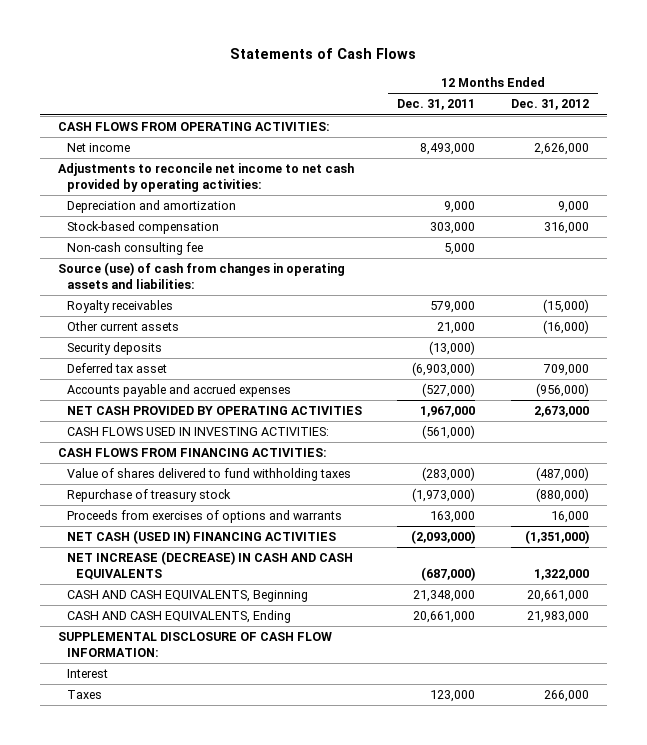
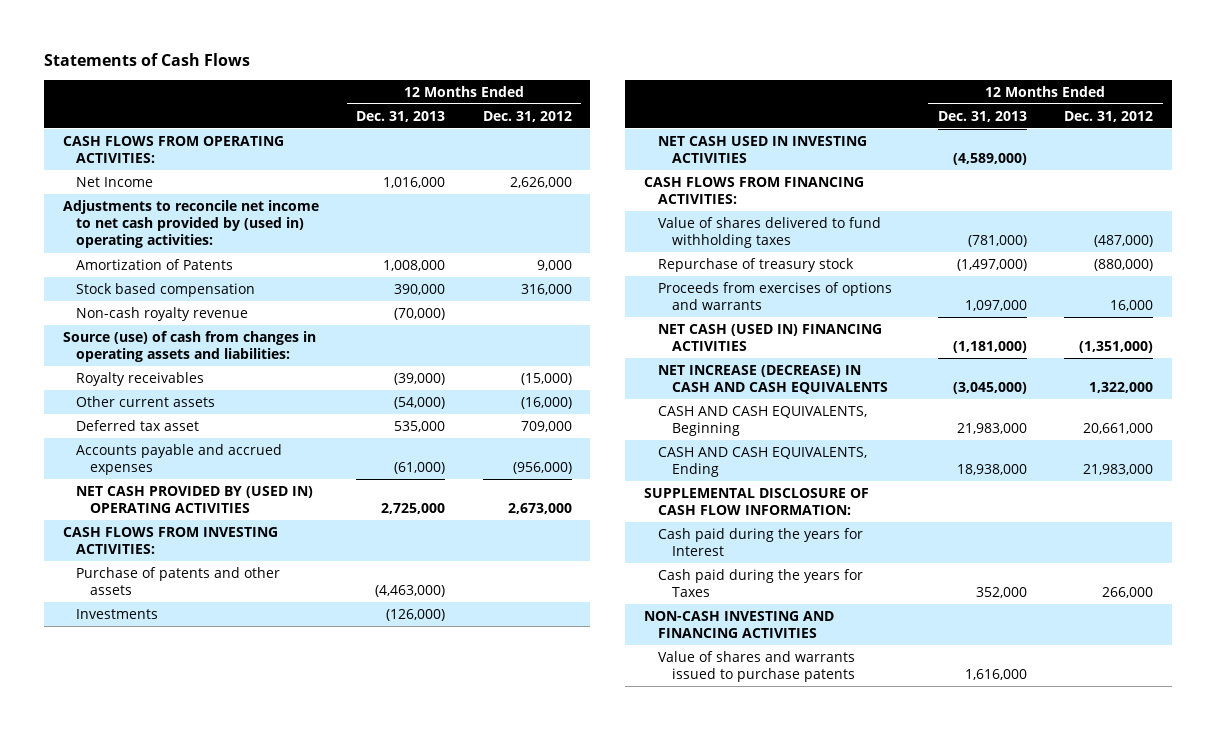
- | 12 Months Ended Dec. 31, 2011 | 12 Months Ended Dec. 31, 2012
+ | 12 Months Ended Dec. 31, 2013 | 12 Months Ended Dec. 31, 2012
- Net income | 8,493,000 | 2,626,000
- Adjustments to reconcile net income to net cash provided by operating activities:
- Depreciation and amortization | 9,000 | 9,000
- Stock-based compensation | 303,000 | 316,000
- Non-cash consulting fee | 5,000 |
+ Net Income | 1,016,000 | 2,626,000
+ Adjustments to reconcile net income to net cash provided by (used in) operating activities:
+ Amortization of Patents | 1,008,000 | 9,000
+ Stock based compensation | 390,000 | 316,000
+ Non-cash royalty revenue | (70,000) |
- Security deposits | (13,000) |
- NET CASH PROVIDED BY OPERATING ACTIVITIES | 1,967,000 | 2,673,000
- CASH FLOWS USED IN INVESTING ACTIVITIES: | (561,000) |
+ NET CASH PROVIDED BY (USED IN) OPERATING ACTIVITIES | 2,725,000 | 2,673,000
+ CASH FLOWS FROM INVESTING ACTIVITIES:
+ Purchase of patents and other assets | (4,463,000) |
+ Investments | (126,000) |
+ NET CASH USED IN INVESTING ACTIVITIES | (4,589,000) |
- Interest
- Taxes | 123,000 | 266,000
+ Cash paid during the years for Interest
+ Cash paid during the years for Taxes | 352,000 | 266,000
+ NON-CASH INVESTING AND FINANCING ACTIVITIES
+ Value of shares and warrants issued to purchase patents | 1,616,000 |

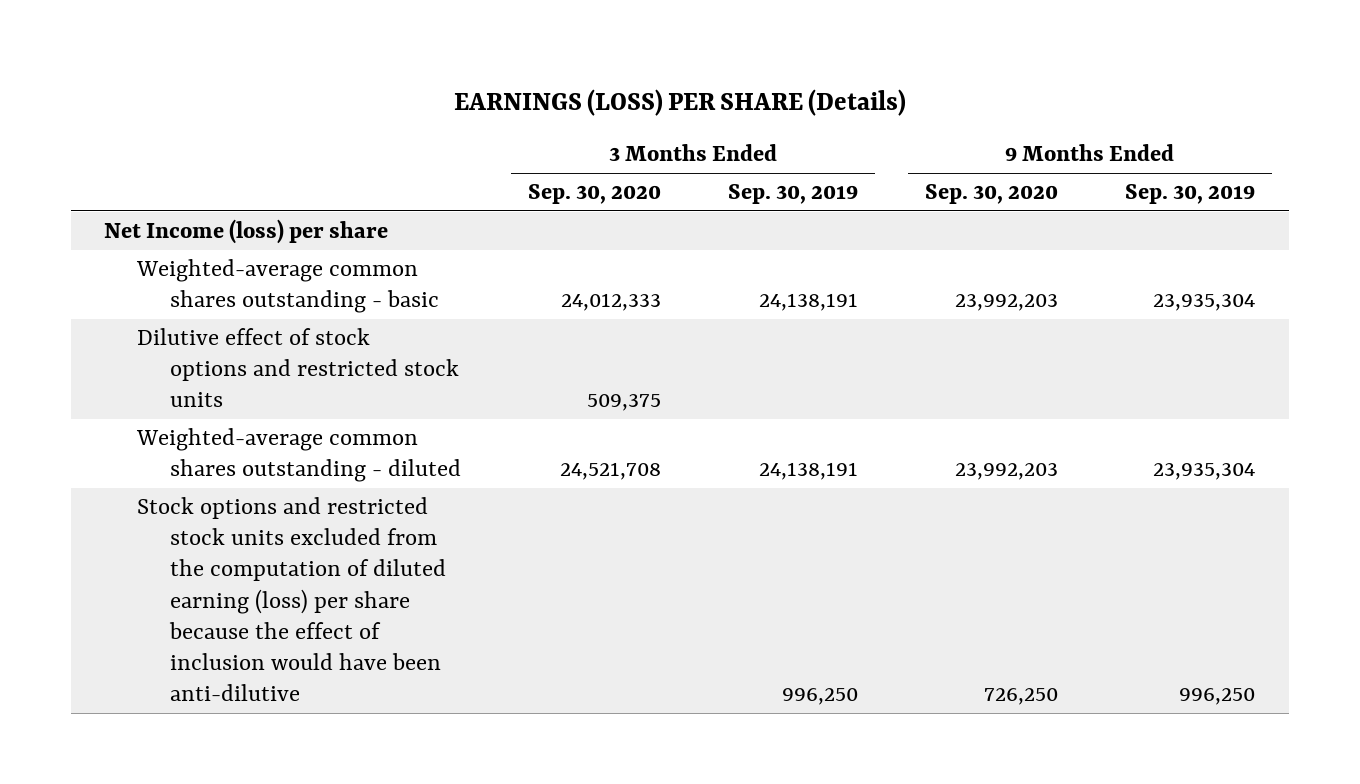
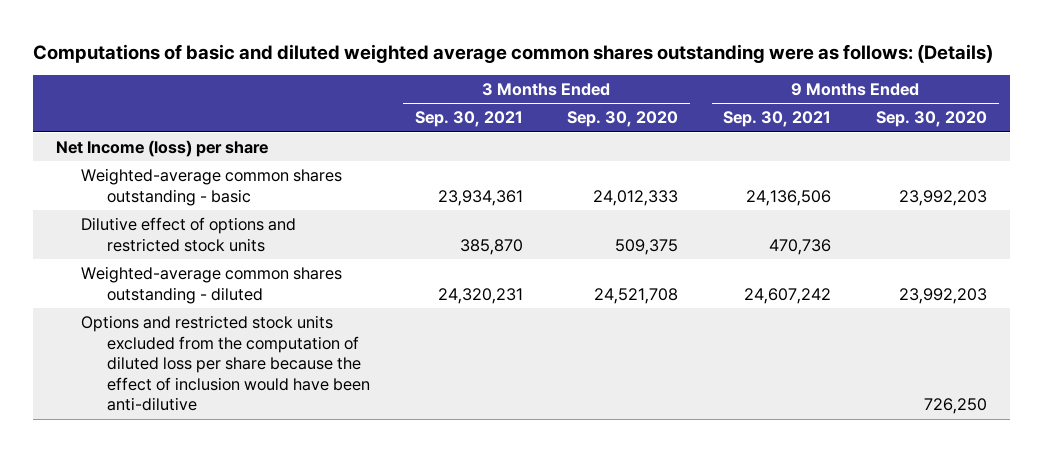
- EARNINGS (LOSS) PER SHARE (Details)
+ Computations of basic and diluted weighted average common shares outstanding were as follows: (Details)
- | 3 Months Ended Sep. 30, 2020 | 3 Months Ended Sep. 30, 2019 | 9 Months Ended Sep. 30, 2020 | 9 Months Ended Sep. 30, 2019
+ | 3 Months Ended Sep. 30, 2021 | 3 Months Ended Sep. 30, 2020 | 9 Months Ended Sep. 30, 2021 | 9 Months Ended Sep. 30, 2020
- Dilutive effect of stock options and restricted stock units | 509,375 | | |
+ Dilutive effect of options and restricted stock units | 385,870 | 509,375 | 470,736 |
- Stock options and restricted stock units excluded from the computation of diluted earning (loss) per share because the effect of inclusion would have been anti-dilutive | | 996,250 | 726,250 | 996,250
+ Options and restricted stock units excluded from the computation of diluted loss per share because the effect of inclusion would have been anti-dilutive | | | | 726,250

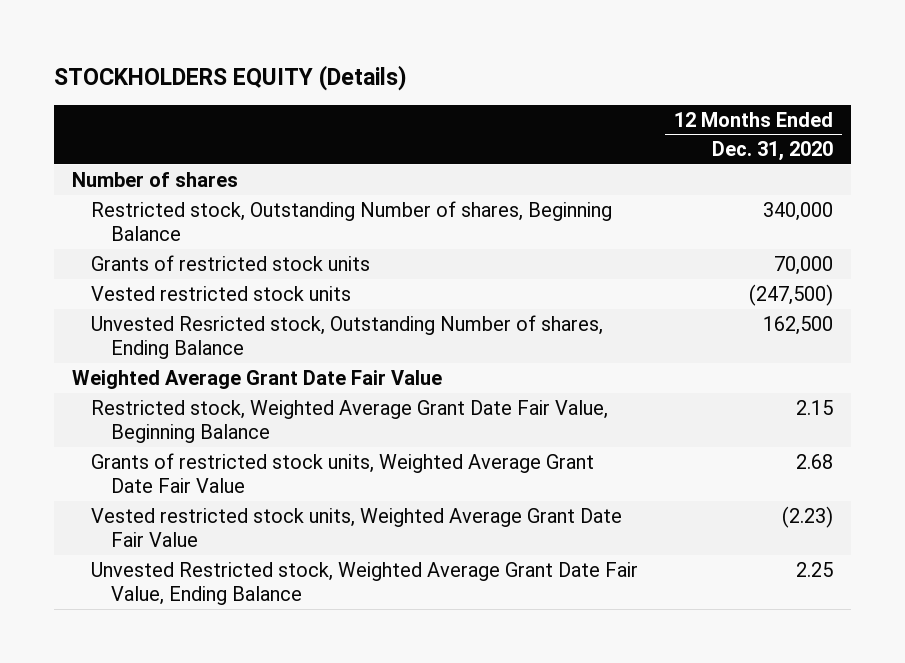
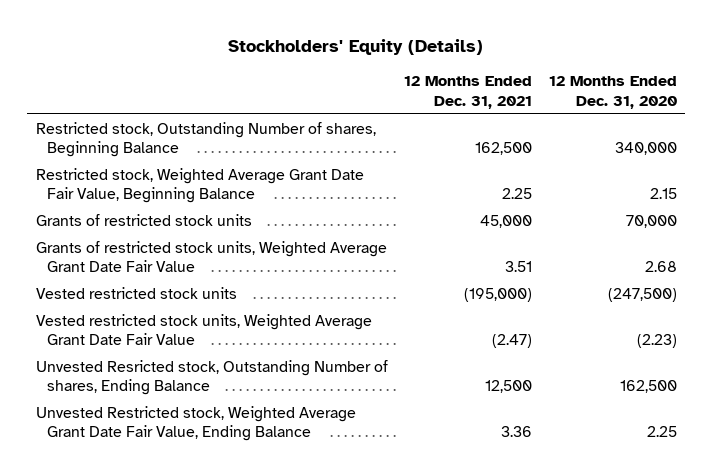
- STOCKHOLDERS EQUITY (Details)
+ Stockholders' Equity (Details)
- | 12 Months Ended Dec. 31, 2020
+ | 12 Months Ended Dec. 31, 2021 | 12 Months Ended Dec. 31, 2020
- Number of shares
- Weighted Average Grant Date Fair Value
moved down: Grants of restricted stock units | 45,000 | 70,000
moved down: Vested restricted stock units | (195,000) | (247,500)
moved down: Unvested Resricted stock, Outstanding Number of shares, Ending Balance | 12,500 | 162,500

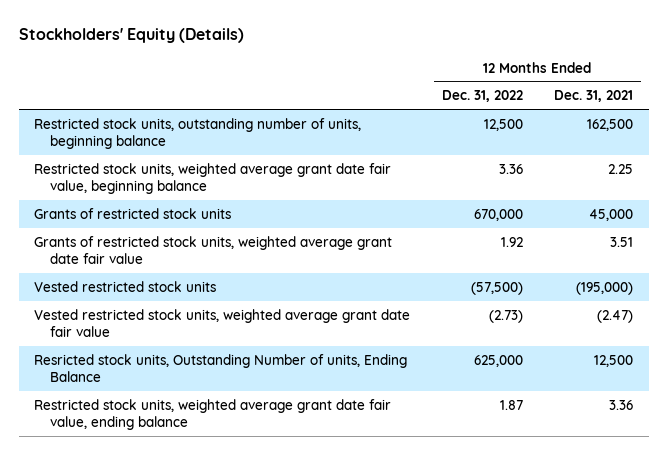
- | 12 Months Ended Dec. 31, 2021 | 12 Months Ended Dec. 31, 2020
+ | 12 Months Ended Dec. 31, 2022 | 12 Months Ended Dec. 31, 2021
- Restricted stock, Outstanding Number of shares, Beginning Balance | 162,500 | 340,000
- Restricted stock, Weighted Average Grant Date Fair Value, Beginning Balance | 2.25 | 2.15
+ Restricted stock units, outstanding number of units, beginning balance | 12,500 | 162,500
+ Restricted stock units, weighted average grant date fair value, beginning balance | 3.36 | 2.25
- Grants of restricted stock units, Weighted Average Grant Date Fair Value | 3.51 | 2.68
+ Grants of restricted stock units, weighted average grant date fair value | 1.92 | 3.51
- Vested restricted stock units, Weighted Average Grant Date Fair Value | (2.47) | (2.23)
- Unvested Resricted stock, Outstanding Number of shares, Ending Balance | 12,500 | 162,500
- Unvested Restricted stock, Weighted Average Grant Date Fair Value, Ending Balance | 3.36 | 2.25
+ Vested restricted stock units, weighted average grant date fair value | (2.73) | (2.47)
+ Resricted stock units, Outstanding Number of units, Ending Balance | 625,000 | 12,500
+ Restricted stock units, weighted average grant date fair value, ending balance | 1.87 | 3.36

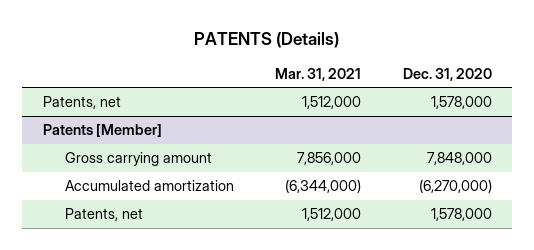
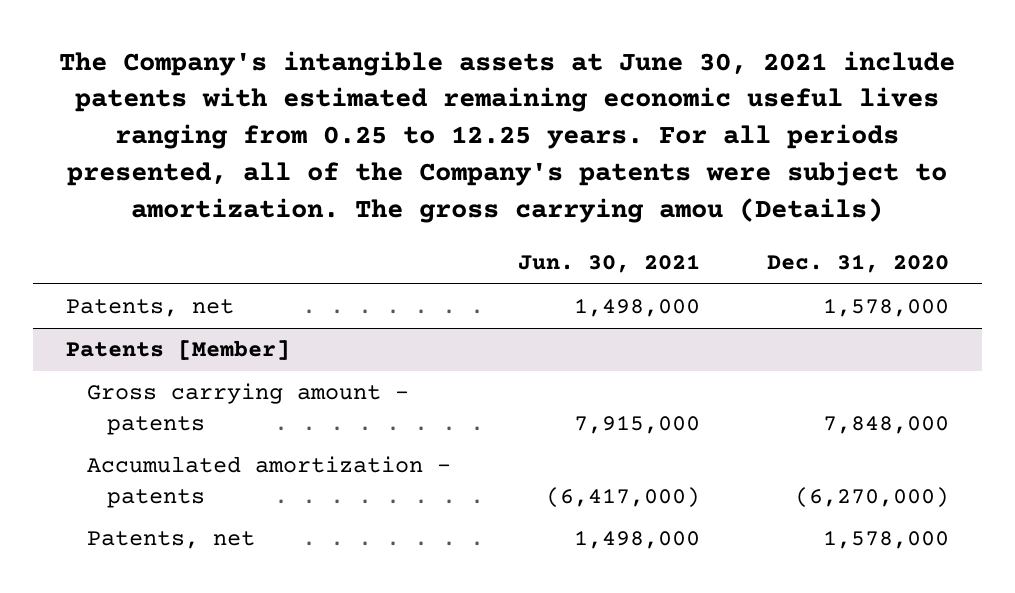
- PATENTS (Details)
+ The Company's intangible assets at June 30, 2021 include patents with estimated remaining economic useful lives ranging from 0.25 to 12.25 years. For all periods presented, all of the Company's patents were subject to amortization. The gross carrying amou (Details)
- | Mar. 31, 2021 | Dec. 31, 2020
+ | Jun. 30, 2021 | Dec. 31, 2020
@ Patents [Member]
- Gross carrying amount | 7,856,000 | 7,848,000
- Accumulated amortization | (6,344,000) | (6,270,000)
+ Gross carrying amount - patents | 7,915,000 | 7,848,000
+ Accumulated amortization - patents | (6,417,000) | (6,270,000)

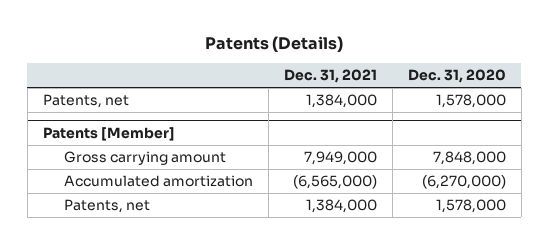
- The Company's intangible assets at June 30, 2021 include patents with estimated remaining economic useful lives ranging from 0.25 to 12.25 years. For all periods presented, all of the Company's patents were subject to amortization. The gross carrying amou (Details)
+ Patents (Details)
- | Jun. 30, 2021 | Dec. 31, 2020
+ | Dec. 31, 2021 | Dec. 31, 2020
@ Patents [Member]
- Gross carrying amount - patents | 7,915,000 | 7,848,000
- Accumulated amortization - patents | (6,417,000) | (6,270,000)
+ Gross carrying amount | 7,949,000 | 7,848,000
+ Accumulated amortization | (6,565,000) | (6,270,000)

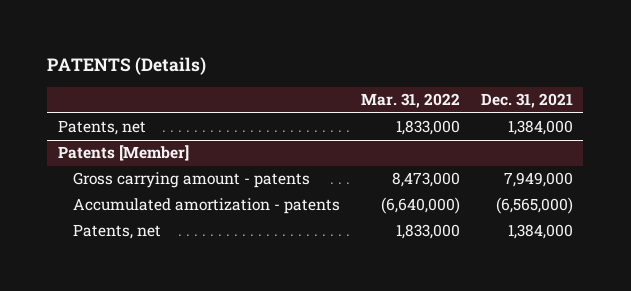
- Patents (Details)
+ PATENTS (Details)
- | Dec. 31, 2021 | Dec. 31, 2020
+ | Mar. 31, 2022 | Dec. 31, 2021
@ Patents [Member]
- Gross carrying amount | 7,949,000 | 7,848,000
- Accumulated amortization | (6,565,000) | (6,270,000)
+ Gross carrying amount - patents | 8,473,000 | 7,949,000
+ Accumulated amortization - patents | (6,640,000) | (6,565,000)

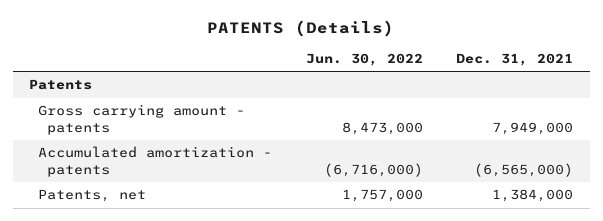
- | Mar. 31, 2022 | Dec. 31, 2021
+ | Jun. 30, 2022 | Dec. 31, 2021
- Patents, net | 1,833,000 | 1,384,000
- Patents [Member]
+ Patents

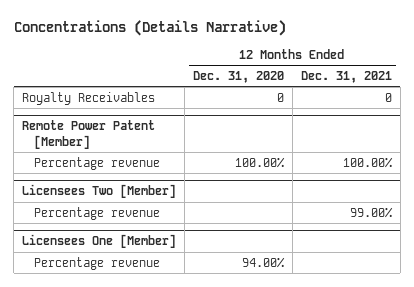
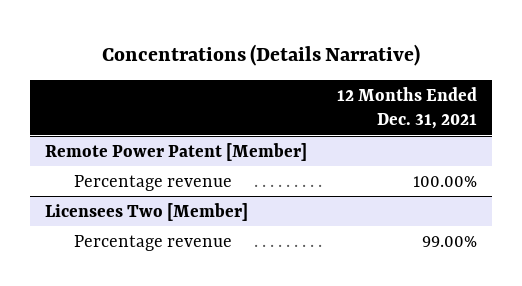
- | 12 Months Ended Dec. 31, 2020 | 12 Months Ended Dec. 31, 2021
+ | 12 Months Ended Dec. 31, 2021
- Royalty Receivables | 0 | 0
- Licensees One [Member]
- Percentage revenue | 94.00% |

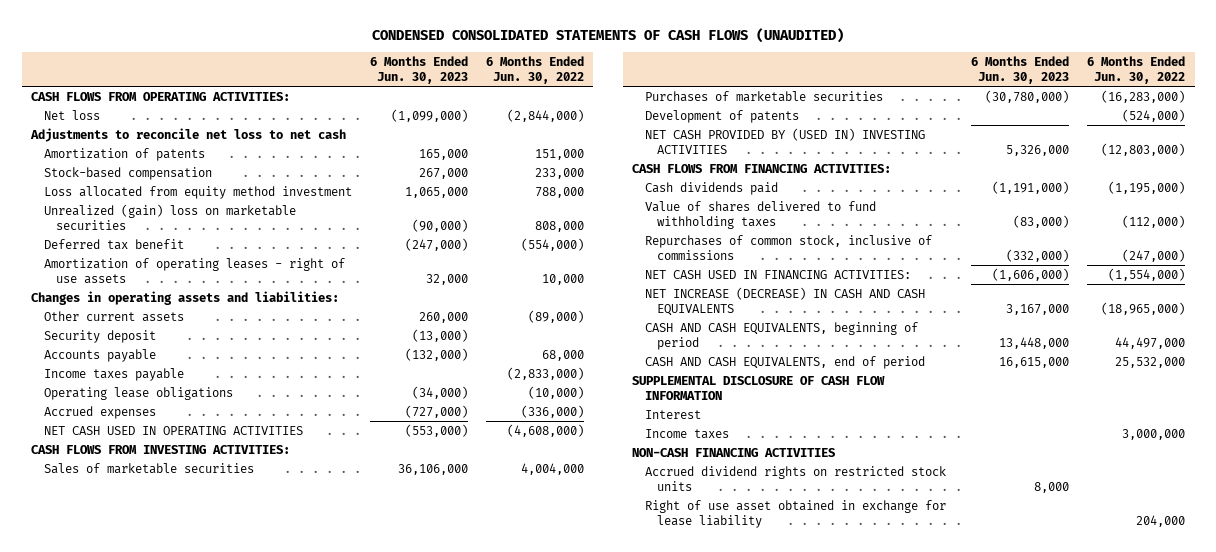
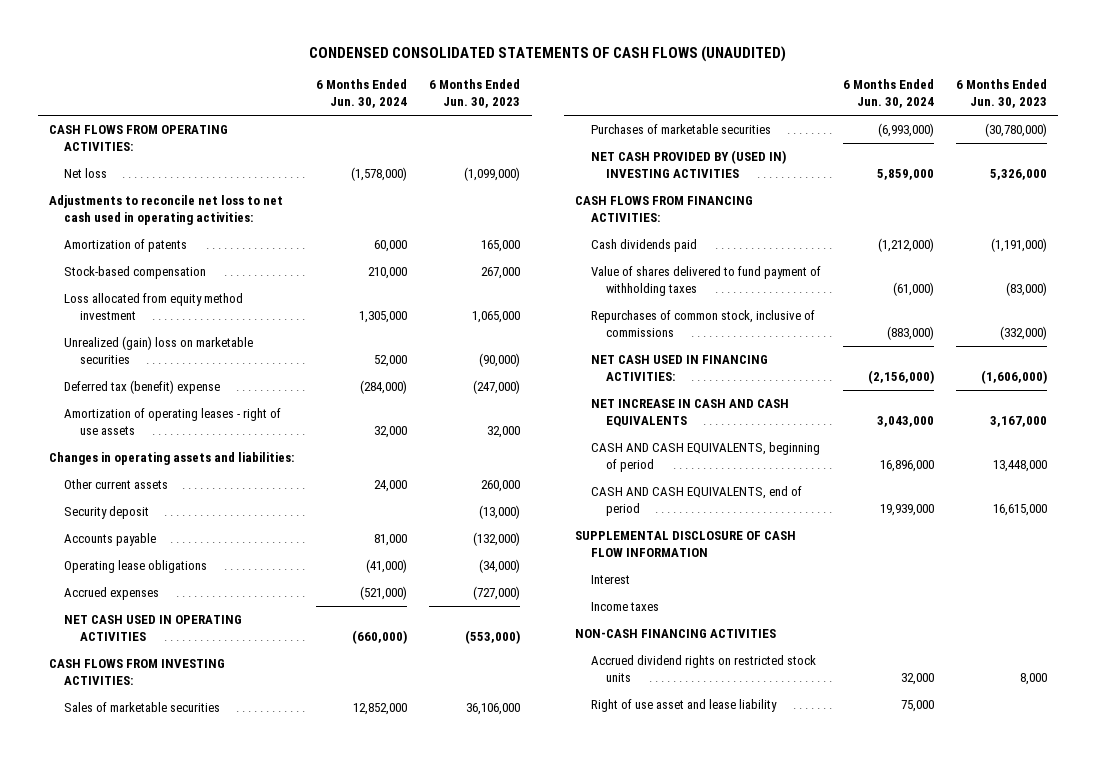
- | 6 Months Ended Jun. 30, 2023 | 6 Months Ended Jun. 30, 2022
+ | 6 Months Ended Jun. 30, 2024 | 6 Months Ended Jun. 30, 2023
- Adjustments to reconcile net loss to net cash
+ Adjustments to reconcile net loss to net cash used in operating activities:
- Deferred tax benefit | (247,000) | (554,000)
+ Deferred tax (benefit) expense | (284,000) | (247,000)
- Income taxes payable | | (2,833,000)
- Development of patents | | (524,000)
- Value of shares delivered to fund withholding taxes | (83,000) | (112,000)
+ Value of shares delivered to fund payment of withholding taxes | (61,000) | (83,000)
- NET INCREASE (DECREASE) IN CASH AND CASH EQUIVALENTS | 3,167,000 | (18,965,000)
+ NET INCREASE IN CASH AND CASH EQUIVALENTS | 3,043,000 | 3,167,000
- Right of use asset obtained in exchange for lease liability | | 204,000
+ Right of use asset and lease liability | 75,000 |

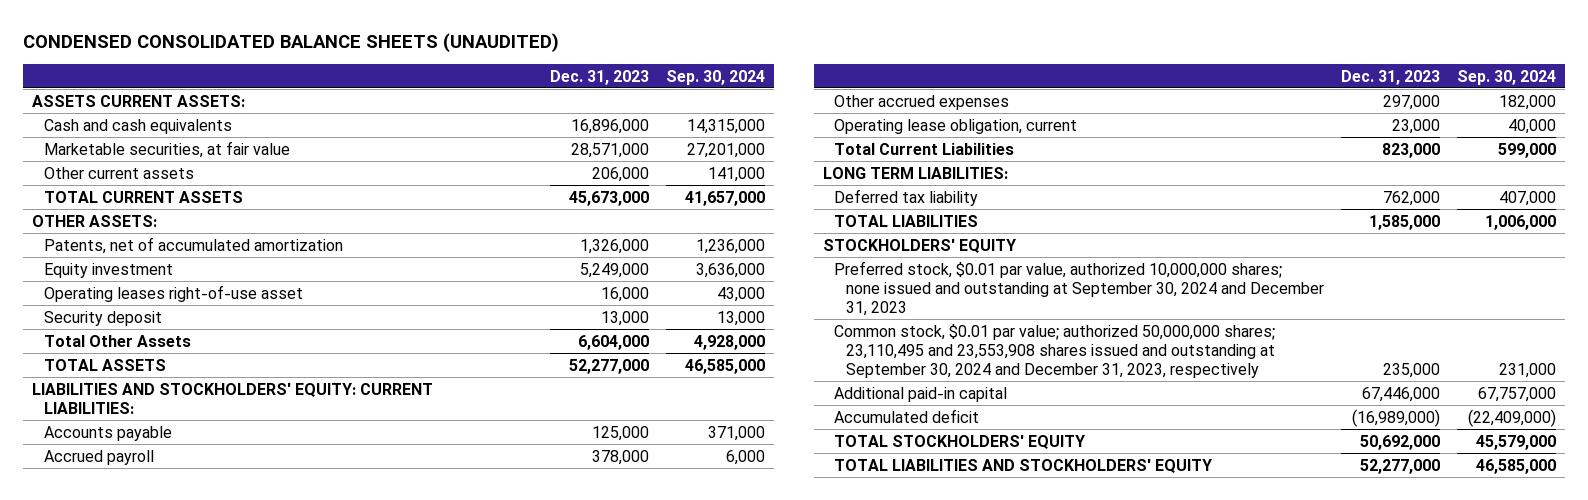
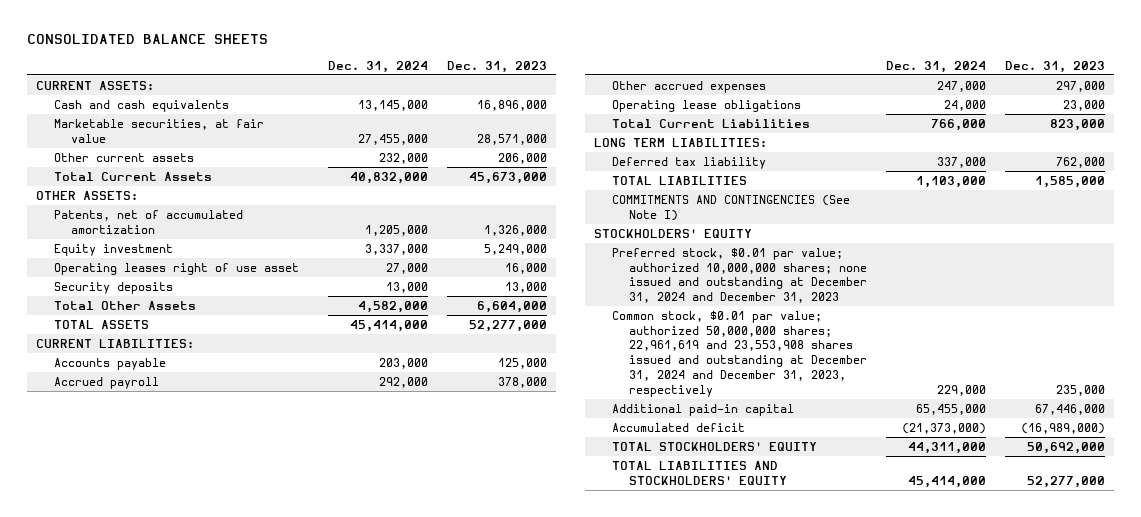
- CONDENSED CONSOLIDATED BALANCE SHEETS (UNAUDITED)
+ CONSOLIDATED BALANCE SHEETS
- | Dec. 31, 2023 | Sep. 30, 2024
+ | Dec. 31, 2024 | Dec. 31, 2023
- ASSETS CURRENT ASSETS:
+ CURRENT ASSETS:
- TOTAL CURRENT ASSETS | 45,673,000 | 41,657,000
+ Total Current Assets | 40,832,000 | 45,673,000
- Operating leases right-of-use asset | 16,000 | 43,000
- Security deposit | 13,000 | 13,000
+ Operating leases right of use asset | 27,000 | 16,000
+ Security deposits | 13,000 | 13,000
- LIABILITIES AND STOCKHOLDERS' EQUITY: CURRENT LIABILITIES:
+ CURRENT LIABILITIES:
- Operating lease obligation, current | 23,000 | 40,000
+ Operating lease obligations | 24,000 | 23,000
+ COMMITMENTS AND CONTINGENCIES (See Note I)
- Preferred stock, $0.01 par value, authorized 10,000,000 shares; none issued and outstanding at September 30, 2024 and December 31, 2023
- Common stock, $0.01 par value; authorized 50,000,000 shares; 23,110,495 and 23,553,908 shares issued and outstanding at September 30, 2024 and December 31, 2023, respectively | 235,000 | 231,000
+ Preferred stock, $0.01 par value; authorized 10,000,000 shares; none issued and outstanding at December 31, 2024 and December 31, 2023
+ Common stock, $0.01 par value; authorized 50,000,000 shares; 22,961,619 and 23,553,908 shares issued and outstanding at December 31, 2024 and December 31, 2023, respectively | 229,000 | 235,000

